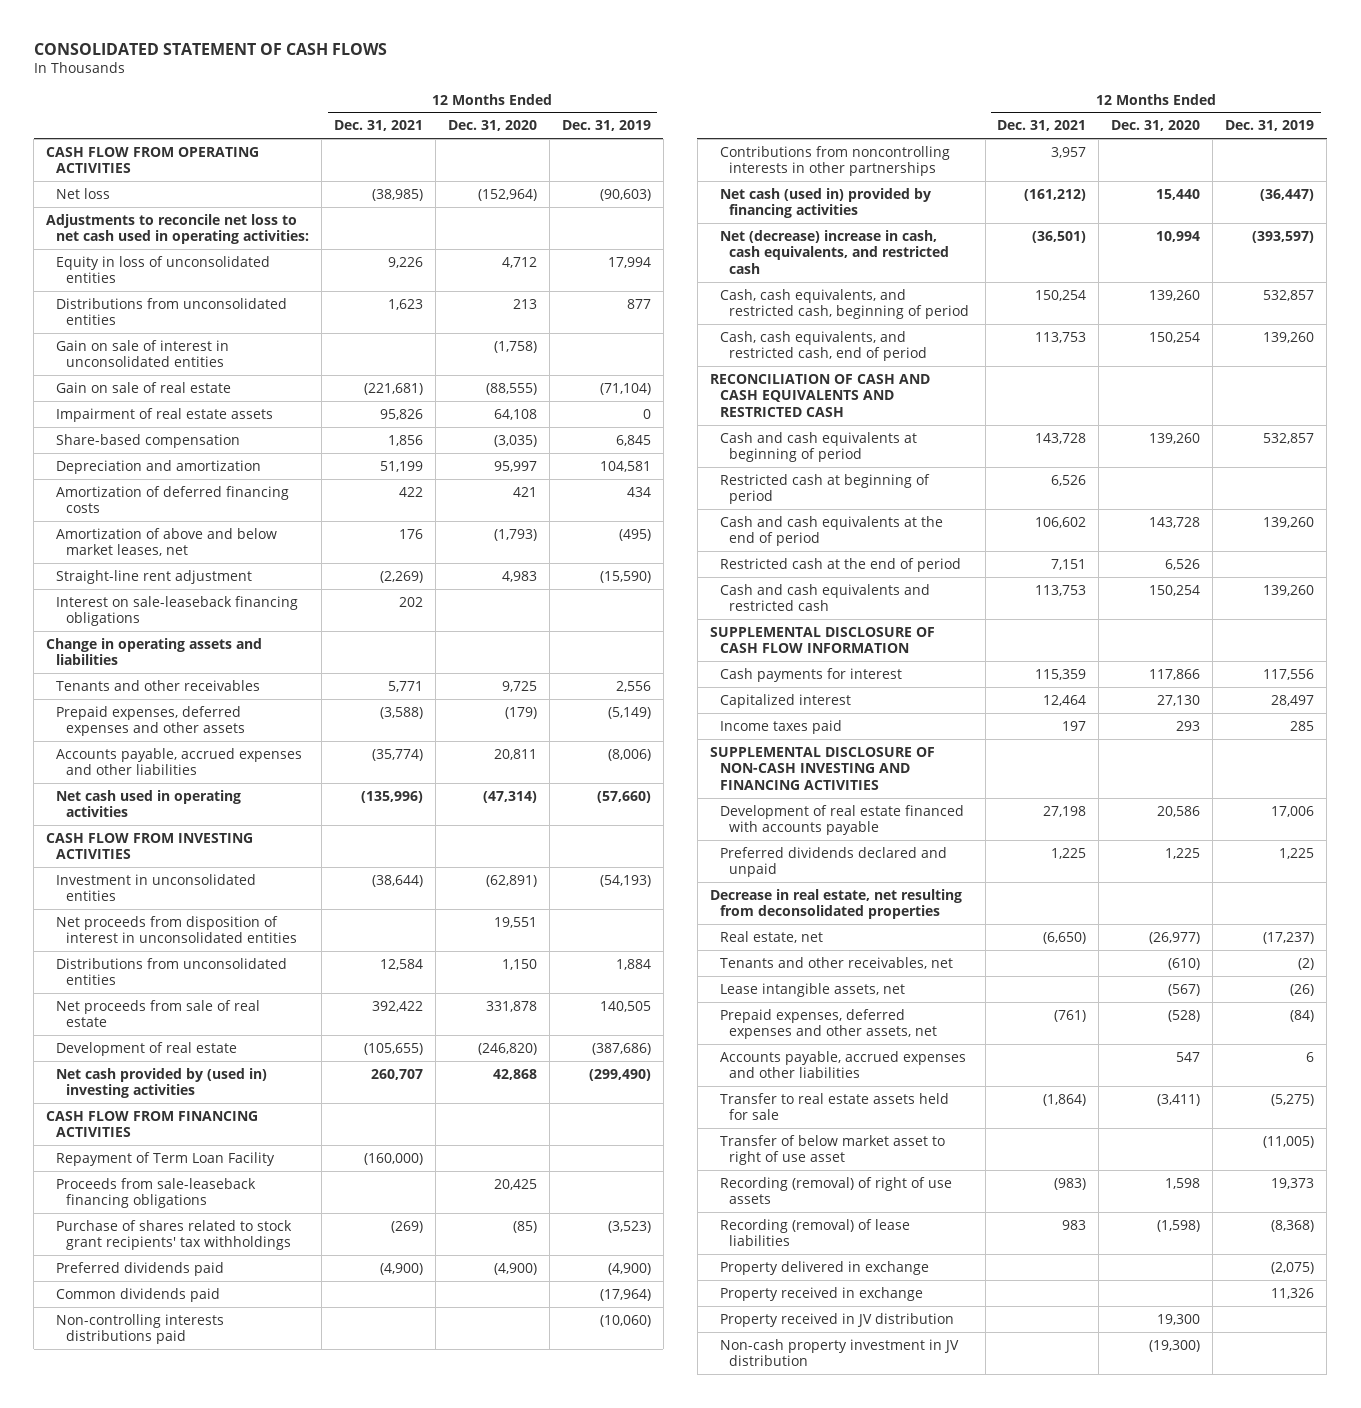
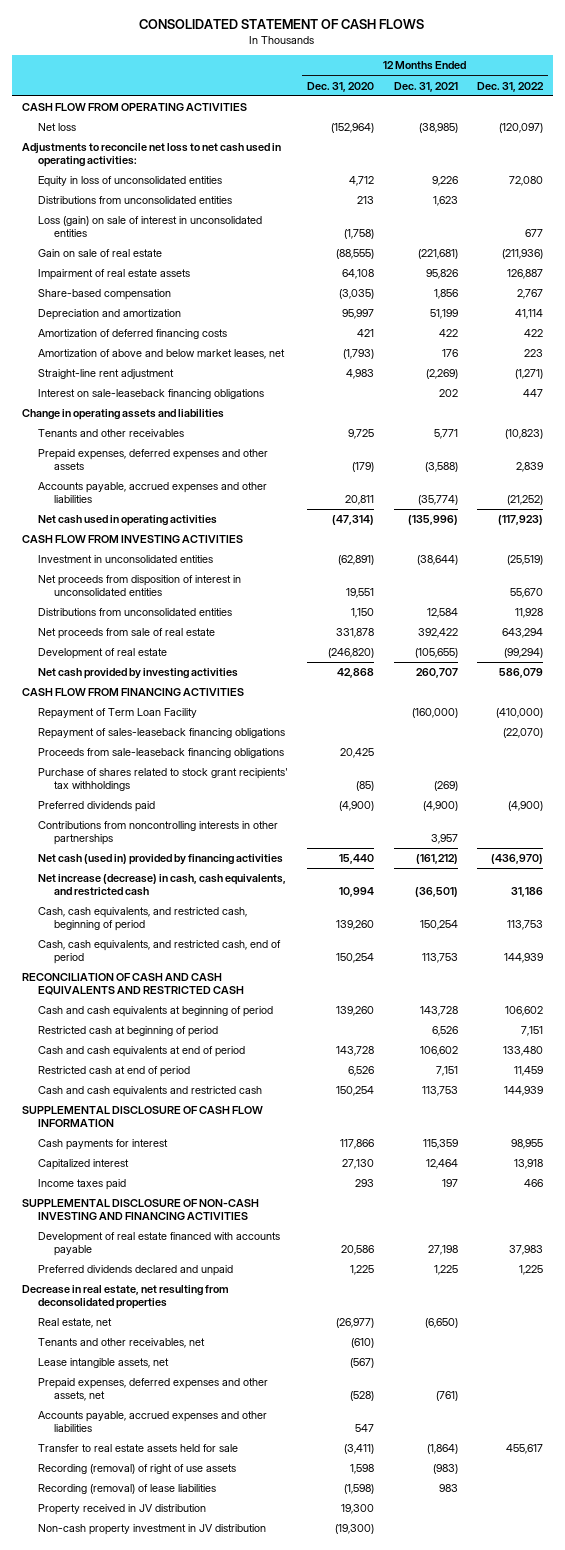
- | 12 Months Ended Dec. 31, 2021 | 12 Months Ended Dec. 31, 2020 | 12 Months Ended Dec. 31, 2019
+ | 12 Months Ended Dec. 31, 2020 | 12 Months Ended Dec. 31, 2021 | 12 Months Ended Dec. 31, 2022
- Gain on sale of interest in unconsolidated entities | | (1,758) |
+ Loss (gain) on sale of interest in unconsolidated entities | (1,758) | | 677
- Net cash provided by (used in) investing activities | 260,707 | 42,868 | (299,490)
+ Net cash provided by investing activities | 42,868 | 260,707 | 586,079
+ Repayment of sales-leaseback financing obligations | | | (22,070)
- Common dividends paid | | | (17,964)
- Non-controlling interests distributions paid | | | (10,060)
- Net (decrease) increase in cash, cash equivalents, and restricted cash | (36,501) | 10,994 | (393,597)
+ Net increase (decrease) in cash, cash equivalents, and restricted cash | 10,994 | (36,501) | 31,186
- Cash and cash equivalents at the end of period | 106,602 | 143,728 | 139,260
- Restricted cash at the end of period | 7,151 | 6,526 |
+ Cash and cash equivalents at end of period | 143,728 | 106,602 | 133,480
+ Restricted cash at end of period | 6,526 | 7,151 | 11,459
- Transfer of below market asset to right of use asset | | | (11,005)
- Property delivered in exchange | | | (2,075)
- Property received in exchange | | | 11,326

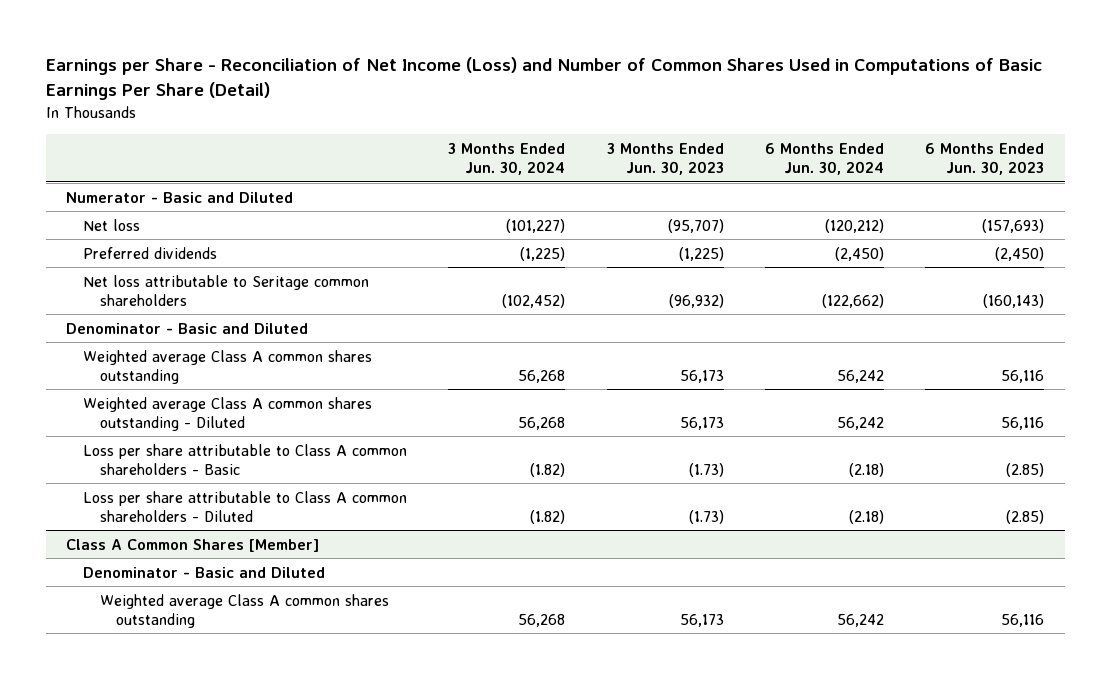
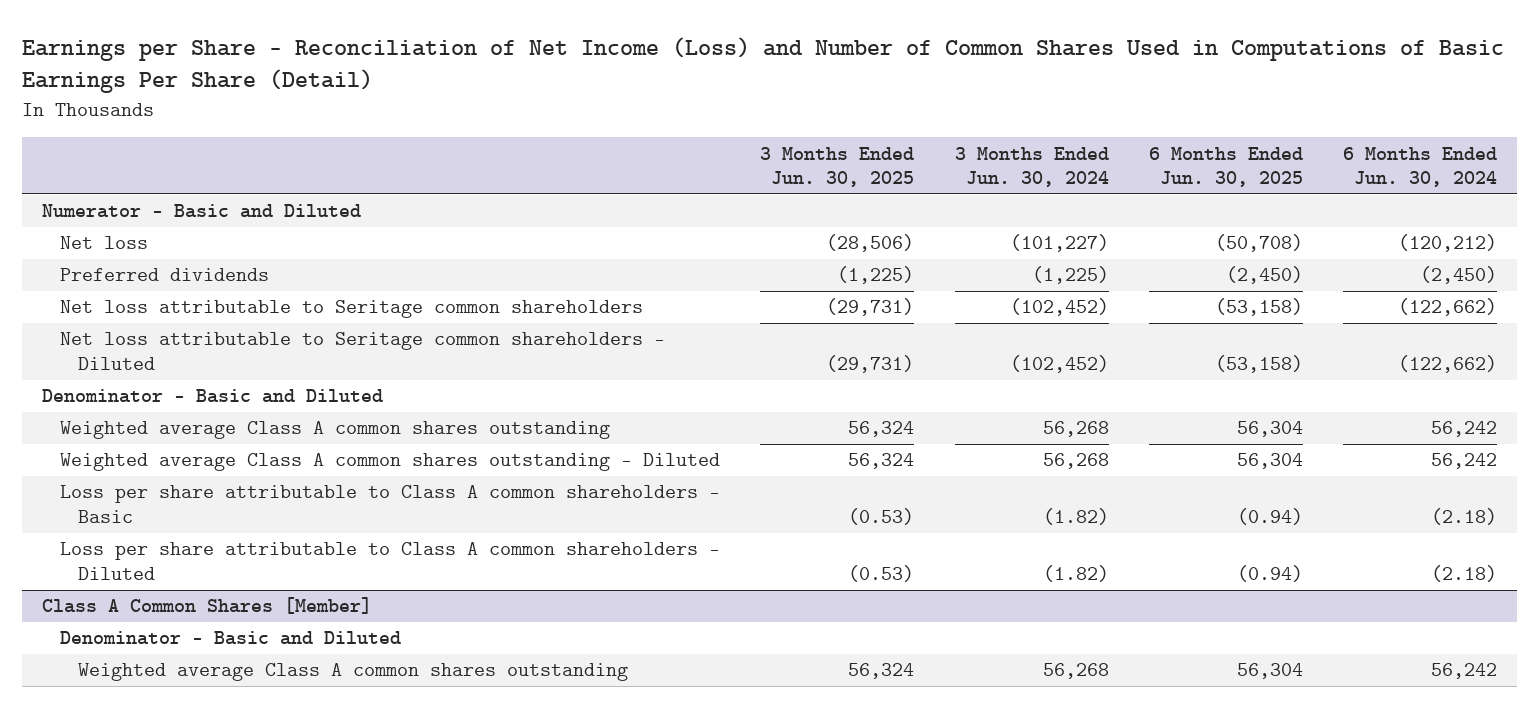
- | 3 Months Ended Jun. 30, 2024 | 3 Months Ended Jun. 30, 2023 | 6 Months Ended Jun. 30, 2024 | 6 Months Ended Jun. 30, 2023
+ | 3 Months Ended Jun. 30, 2025 | 3 Months Ended Jun. 30, 2024 | 6 Months Ended Jun. 30, 2025 | 6 Months Ended Jun. 30, 2024
+ Net loss attributable to Seritage common shareholders - Diluted | (29,731) | (102,452) | (53,158) | (122,662)

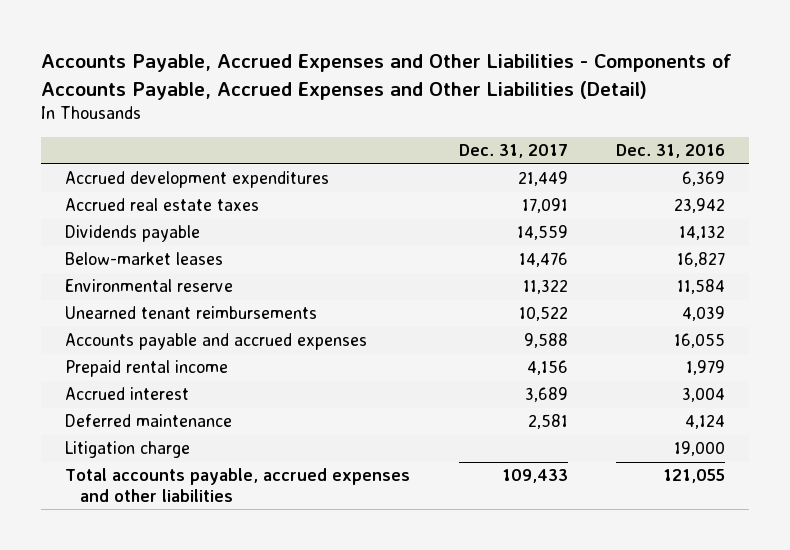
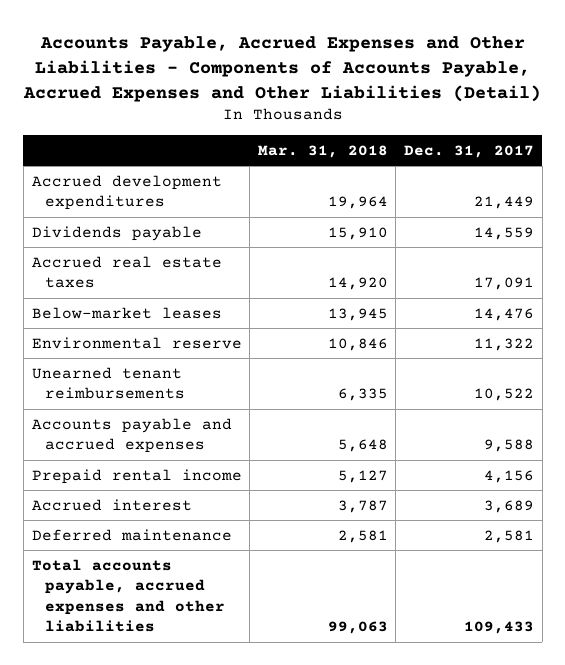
- | Dec. 31, 2017 | Dec. 31, 2016
+ | Mar. 31, 2018 | Dec. 31, 2017
moved down: Accrued real estate taxes | 14,920 | 17,091
- Litigation charge | | 19,000

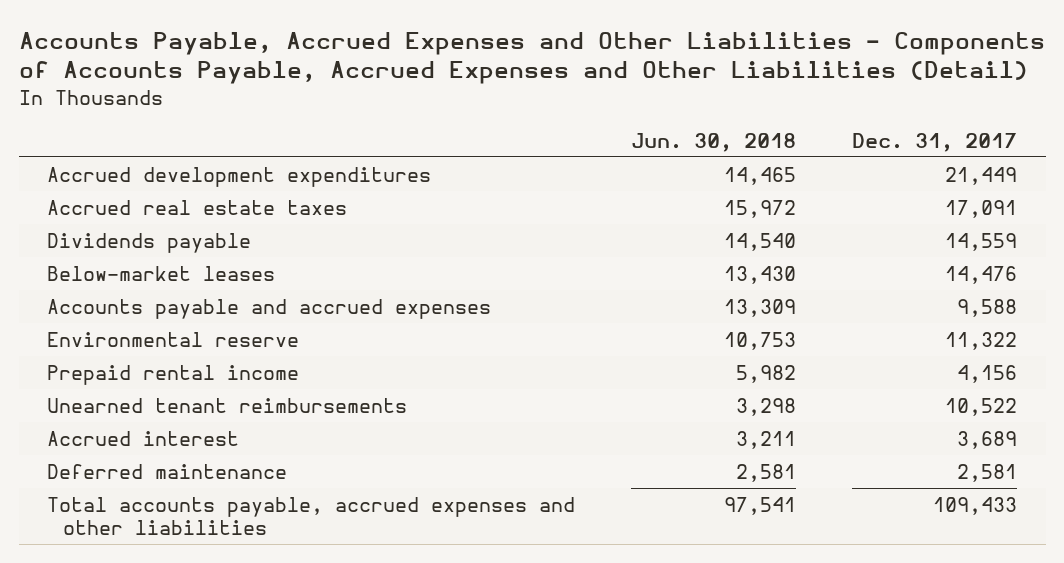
- | Mar. 31, 2018 | Dec. 31, 2017
+ | Jun. 30, 2018 | Dec. 31, 2017
moved down: Dividends payable | 14,540 | 14,559
moved down: Environmental reserve | 10,753 | 11,322
moved down: Unearned tenant reimbursements | 3,298 | 10,522

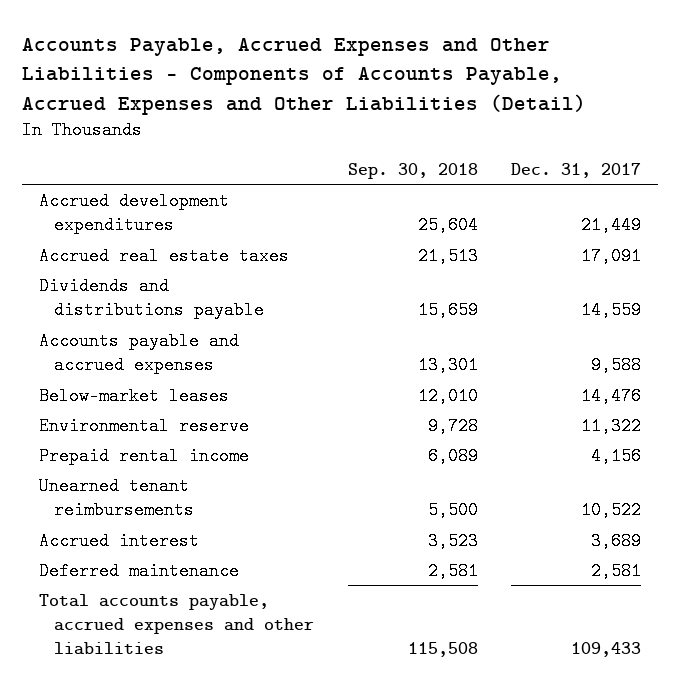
- | Jun. 30, 2018 | Dec. 31, 2017
+ | Sep. 30, 2018 | Dec. 31, 2017
- Dividends payable | 14,540 | 14,559
+ Dividends and distributions payable | 15,659 | 14,559
moved down: Below-market leases | 12,010 | 14,476

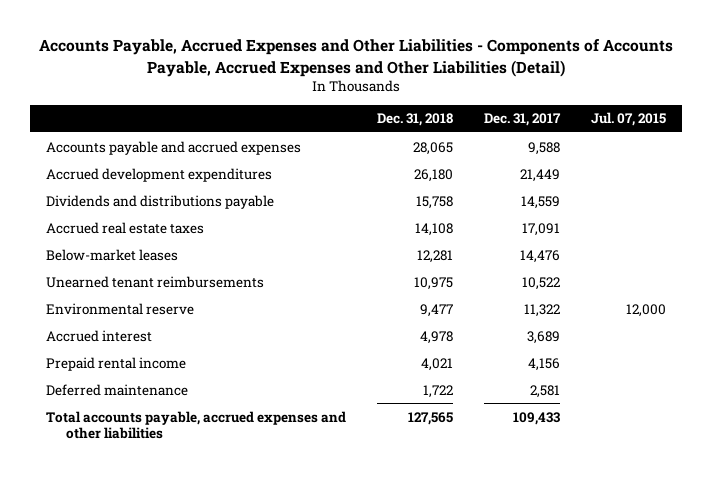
- | Sep. 30, 2018 | Dec. 31, 2017
+ | Dec. 31, 2018 | Dec. 31, 2017 | Jul. 07, 2015
moved up: Accounts payable and accrued expenses | 28,065 | 9,588 |
moved down: Accrued real estate taxes | 14,108 | 17,091 |
moved down: Environmental reserve | 9,477 | 11,322 | 12,000
moved down: Prepaid rental income | 4,021 | 4,156 |

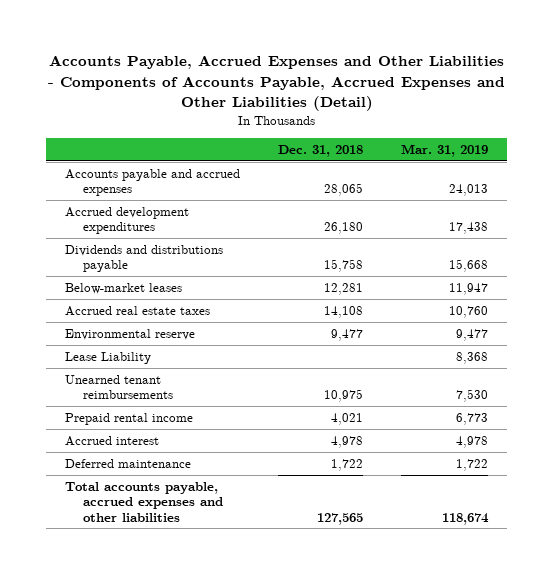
- | Dec. 31, 2018 | Dec. 31, 2017 | Jul. 07, 2015
+ | Dec. 31, 2018 | Mar. 31, 2019
moved down: Accrued real estate taxes | 14,108 | 10,760
+ Lease Liability | | 8,368
moved down: Unearned tenant reimbursements | 10,975 | 7,530
moved down: Accrued interest | 4,978 | 4,978

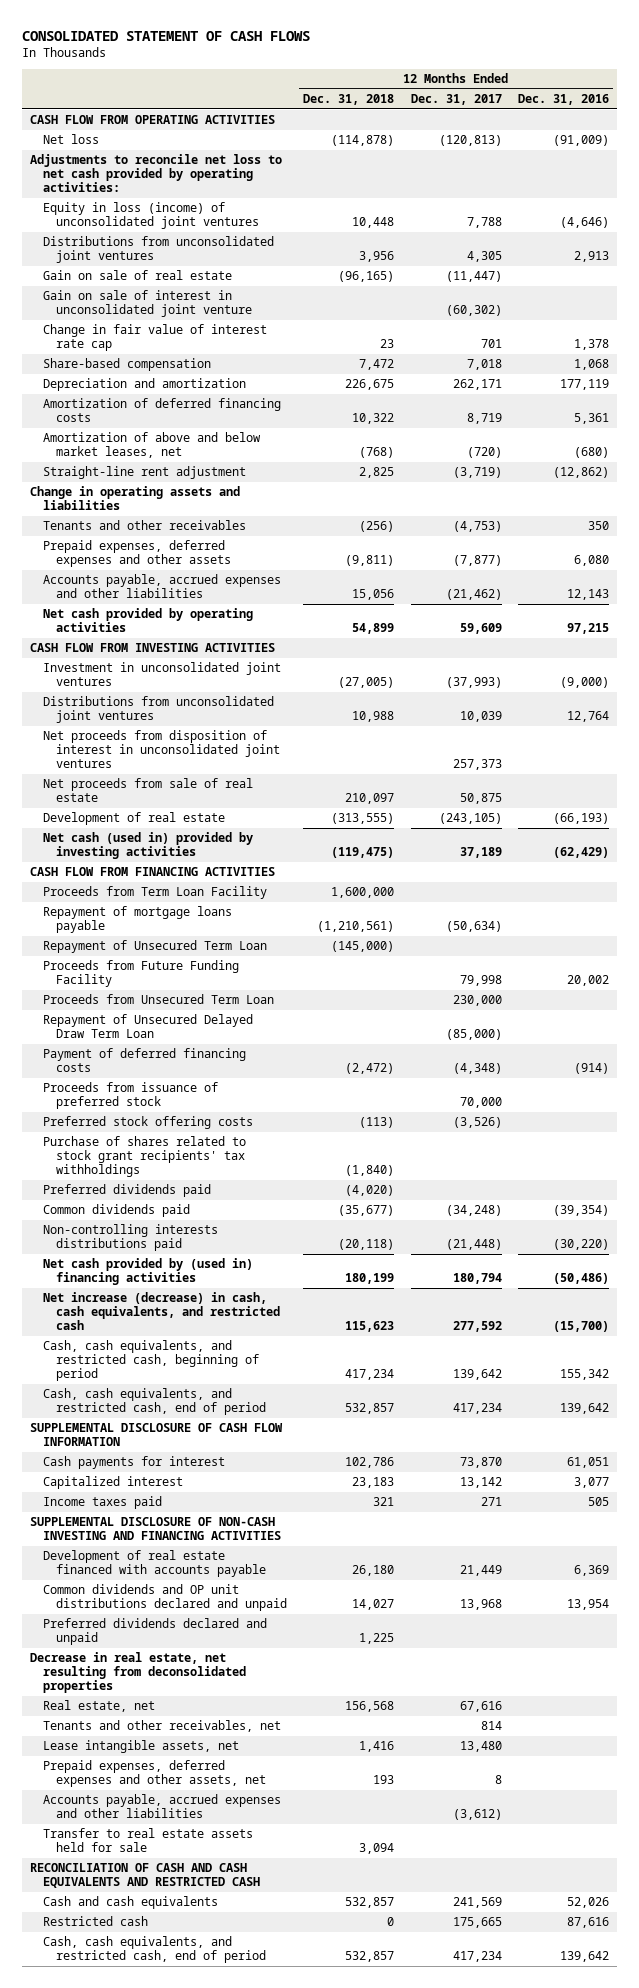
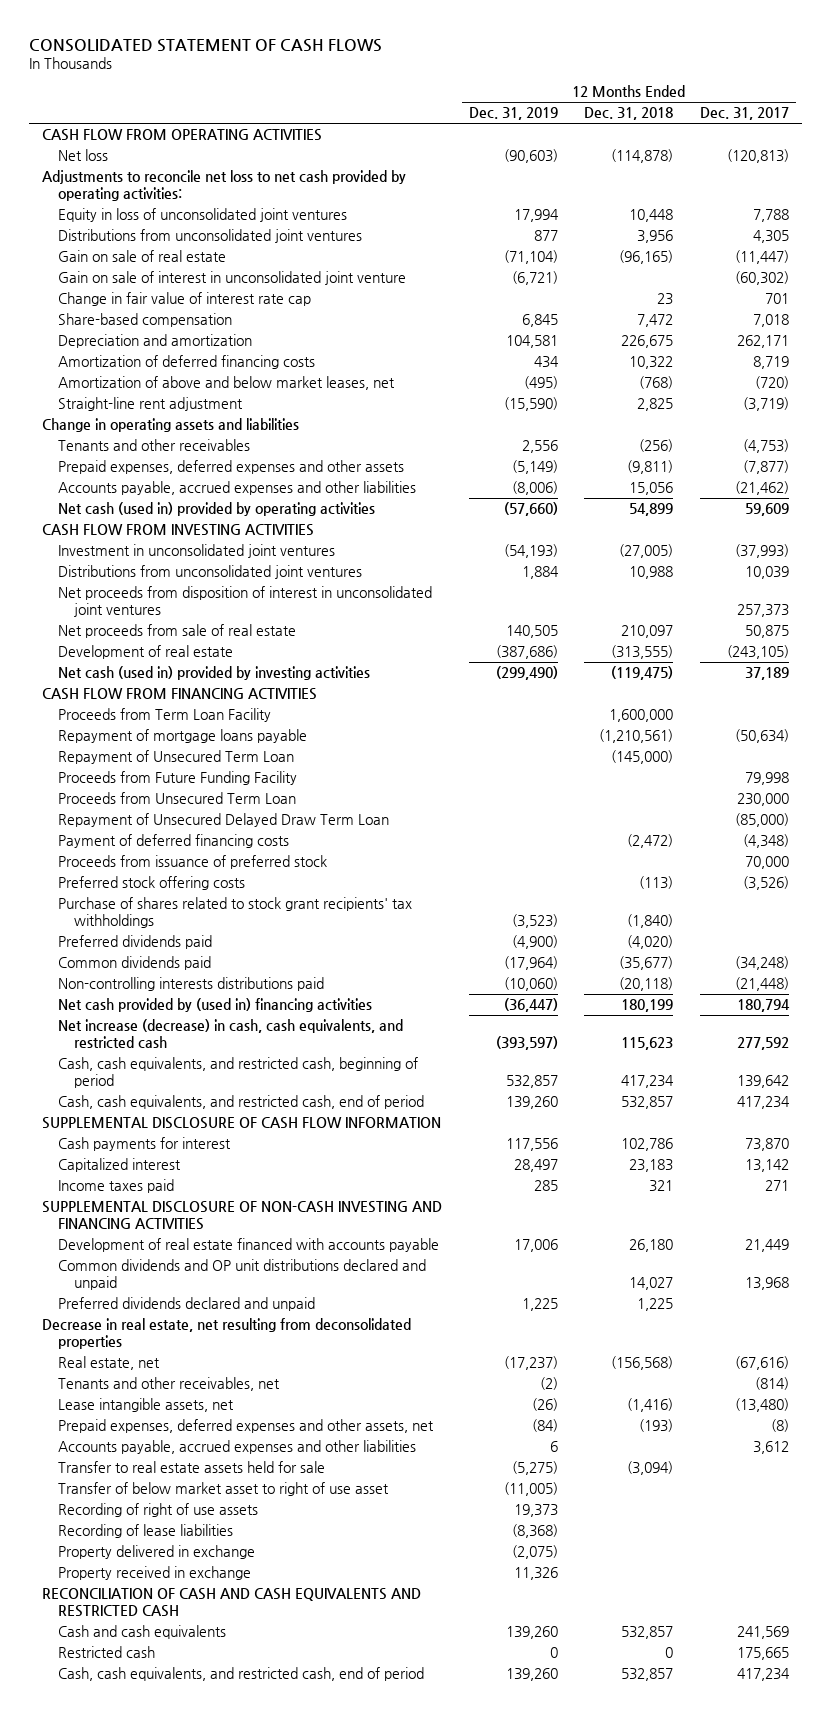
- | 12 Months Ended Dec. 31, 2018 | 12 Months Ended Dec. 31, 2017 | 12 Months Ended Dec. 31, 2016
+ | 12 Months Ended Dec. 31, 2019 | 12 Months Ended Dec. 31, 2018 | 12 Months Ended Dec. 31, 2017
- Equity in loss (income) of unconsolidated joint ventures | 10,448 | 7,788 | (4,646)
+ Equity in loss of unconsolidated joint ventures | 17,994 | 10,448 | 7,788
- Net cash provided by operating activities | 54,899 | 59,609 | 97,215
+ Net cash (used in) provided by operating activities | (57,660) | 54,899 | 59,609
- Real estate, net | 156,568 | 67,616 |
- Tenants and other receivables, net | | 814 |
- Lease intangible assets, net | 1,416 | 13,480 |
- Prepaid expenses, deferred expenses and other assets, net | 193 | 8 |
- Accounts payable, accrued expenses and other liabilities | | (3,612) |
- Transfer to real estate assets held for sale | 3,094 | |
+ Real estate, net | (17,237) | (156,568) | (67,616)
+ Tenants and other receivables, net | (2) | | (814)
+ Lease intangible assets, net | (26) | (1,416) | (13,480)
+ Prepaid expenses, deferred expenses and other assets, net | (84) | (193) | (8)
+ Accounts payable, accrued expenses and other liabilities | 6 | | 3,612
+ Transfer to real estate assets held for sale | (5,275) | (3,094) |
+ Transfer of below market asset to right of use asset | (11,005) | |
+ Recording of right of use assets | 19,373 | |
+ Recording of lease liabilities | (8,368) | |
+ Property delivered in exchange | (2,075) | |
+ Property received in exchange | 11,326 | |

